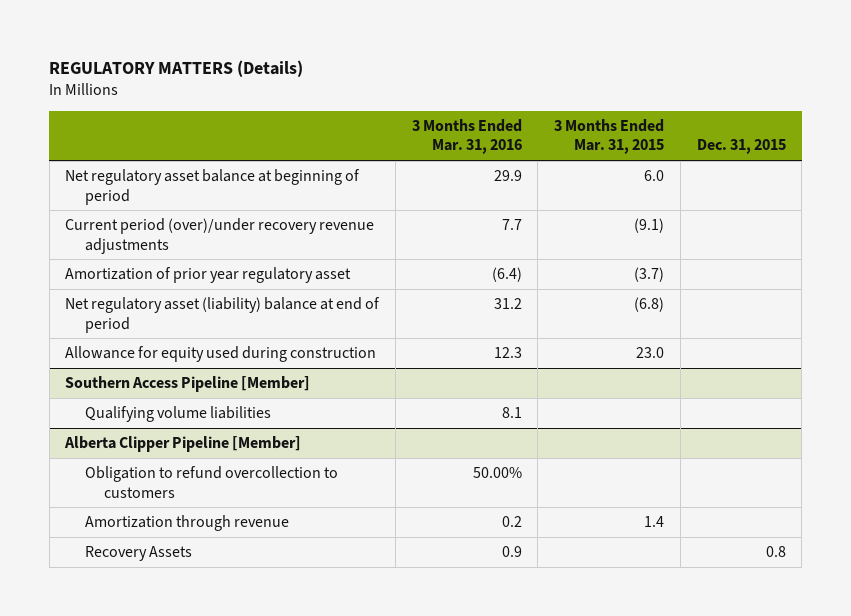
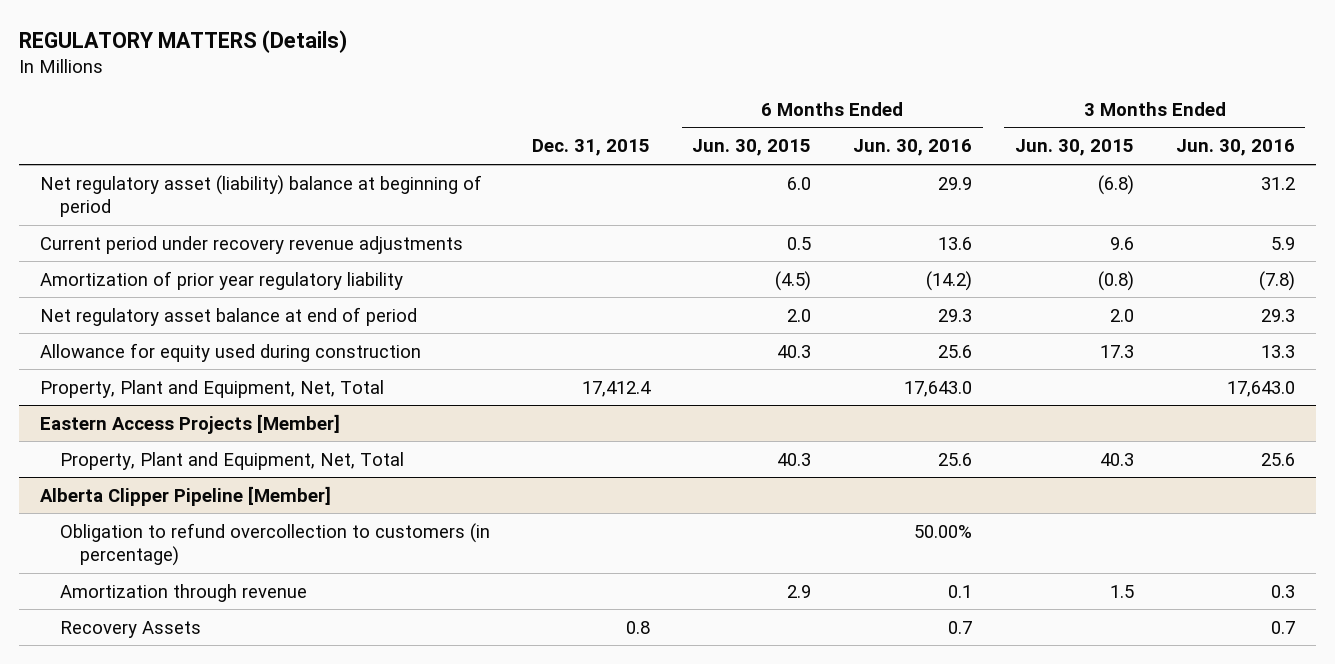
- | 3 Months Ended Mar. 31, 2016 | 3 Months Ended Mar. 31, 2015 | Dec. 31, 2015
+ | Dec. 31, 2015 | 6 Months Ended Jun. 30, 2015 | 6 Months Ended Jun. 30, 2016 | 3 Months Ended Jun. 30, 2015 | 3 Months Ended Jun. 30, 2016
- Net regulatory asset balance at beginning of period | 29.9 | 6.0 |
- Current period (over)/under recovery revenue adjustments | 7.7 | (9.1) |
- Amortization of prior year regulatory asset | (6.4) | (3.7) |
- Net regulatory asset (liability) balance at end of period | 31.2 | (6.8) |
+ Net regulatory asset (liability) balance at beginning of period | | 6.0 | 29.9 | (6.8) | 31.2
+ Current period under recovery revenue adjustments | | 0.5 | 13.6 | 9.6 | 5.9
+ Amortization of prior year regulatory liability | | (4.5) | (14.2) | (0.8) | (7.8)
+ Net regulatory asset balance at end of period | | 2.0 | 29.3 | 2.0 | 29.3
- Southern Access Pipeline [Member]
- Qualifying volume liabilities | 8.1 | |
+ Property, Plant and Equipment, Net, Total | 17,412.4 | | 17,643.0 | | 17,643.0
+ Eastern Access Projects [Member]
+ Property, Plant and Equipment, Net, Total | | 40.3 | 25.6 | 40.3 | 25.6
@ Alberta Clipper Pipeline [Member]
- Obligation to refund overcollection to customers | 50.00% | |
+ Obligation to refund overcollection to customers (in percentage) | | | 50.00% | |

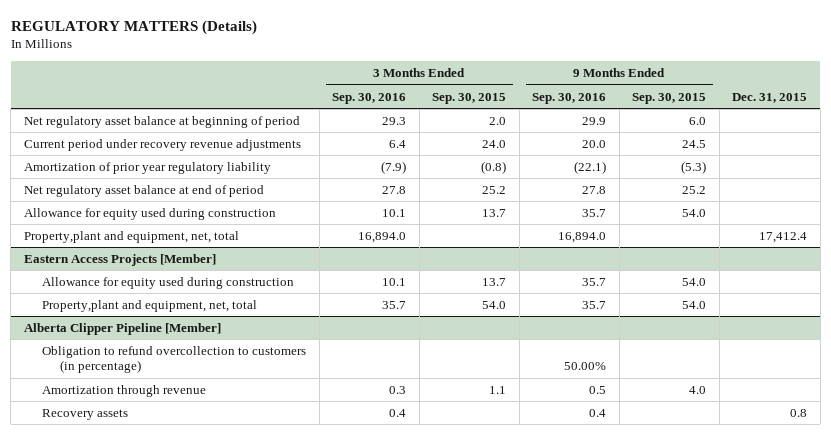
- | Dec. 31, 2015 | 6 Months Ended Jun. 30, 2015 | 6 Months Ended Jun. 30, 2016 | 3 Months Ended Jun. 30, 2015 | 3 Months Ended Jun. 30, 2016
+ | 3 Months Ended Sep. 30, 2016 | 3 Months Ended Sep. 30, 2015 | 9 Months Ended Sep. 30, 2016 | 9 Months Ended Sep. 30, 2015 | Dec. 31, 2015
- Net regulatory asset (liability) balance at beginning of period | | 6.0 | 29.9 | (6.8) | 31.2
+ Net regulatory asset balance at beginning of period | 29.3 | 2.0 | 29.9 | 6.0 |
- Property, Plant and Equipment, Net, Total | 17,412.4 | | 17,643.0 | | 17,643.0
+ Property,plant and equipment, net, total | 16,894.0 | | 16,894.0 | | 17,412.4
@ Eastern Access Projects [Member]
- Property, Plant and Equipment, Net, Total | | 40.3 | 25.6 | 40.3 | 25.6
+ Allowance for equity used during construction | 10.1 | 13.7 | 35.7 | 54.0 |
+ Property,plant and equipment, net, total | 35.7 | 54.0 | 35.7 | 54.0 |
@ Alberta Clipper Pipeline [Member]
- Recovery Assets | 0.8 | | 0.7 | | 0.7
+ Recovery assets | 0.4 | | 0.4 | | 0.8

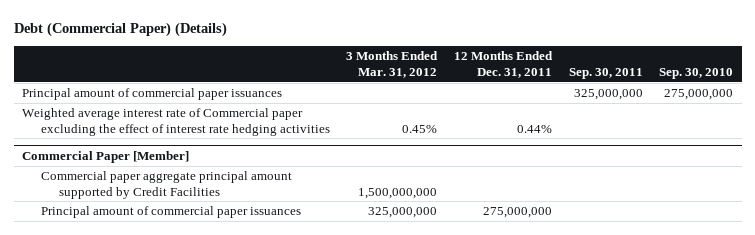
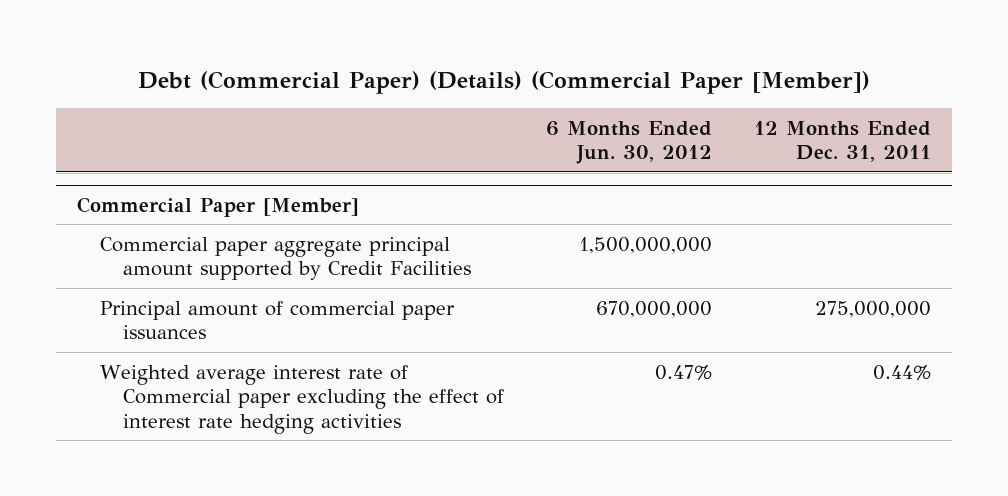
- Debt (Commercial Paper) (Details)
+ Debt (Commercial Paper) (Details) (Commercial Paper [Member])
- | 3 Months Ended Mar. 31, 2012 | 12 Months Ended Dec. 31, 2011 | Sep. 30, 2011 | Sep. 30, 2010
+ | 6 Months Ended Jun. 30, 2012 | 12 Months Ended Dec. 31, 2011
- Principal amount of commercial paper issuances | | | 325,000,000 | 275,000,000
- Weighted average interest rate of Commercial paper excluding the effect of interest rate hedging activities | 0.45% | 0.44% | |
@ Commercial Paper [Member]
+ Weighted average interest rate of Commercial paper excluding the effect of interest rate hedging activities | 0.47% | 0.44%

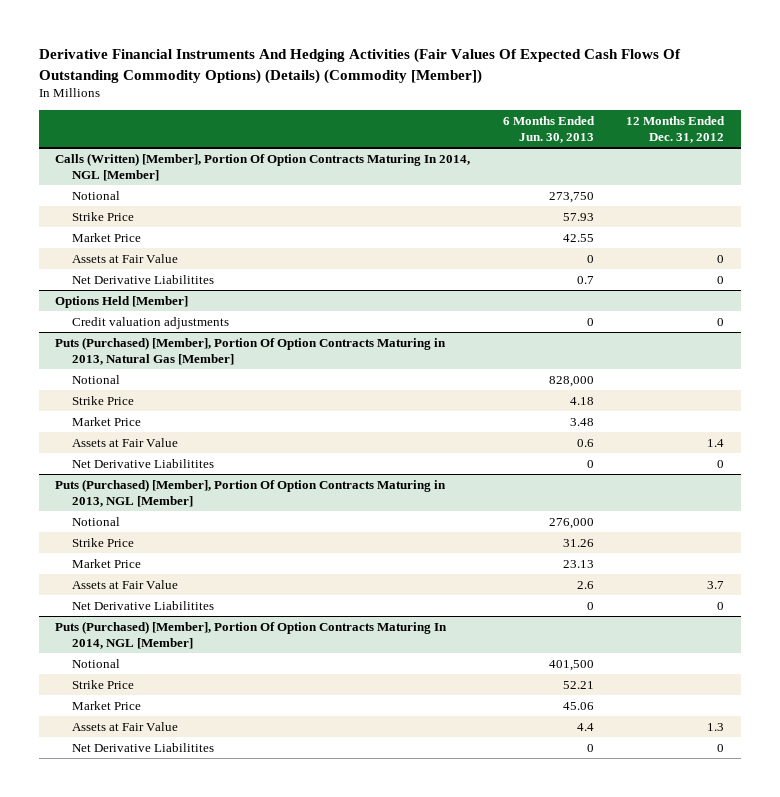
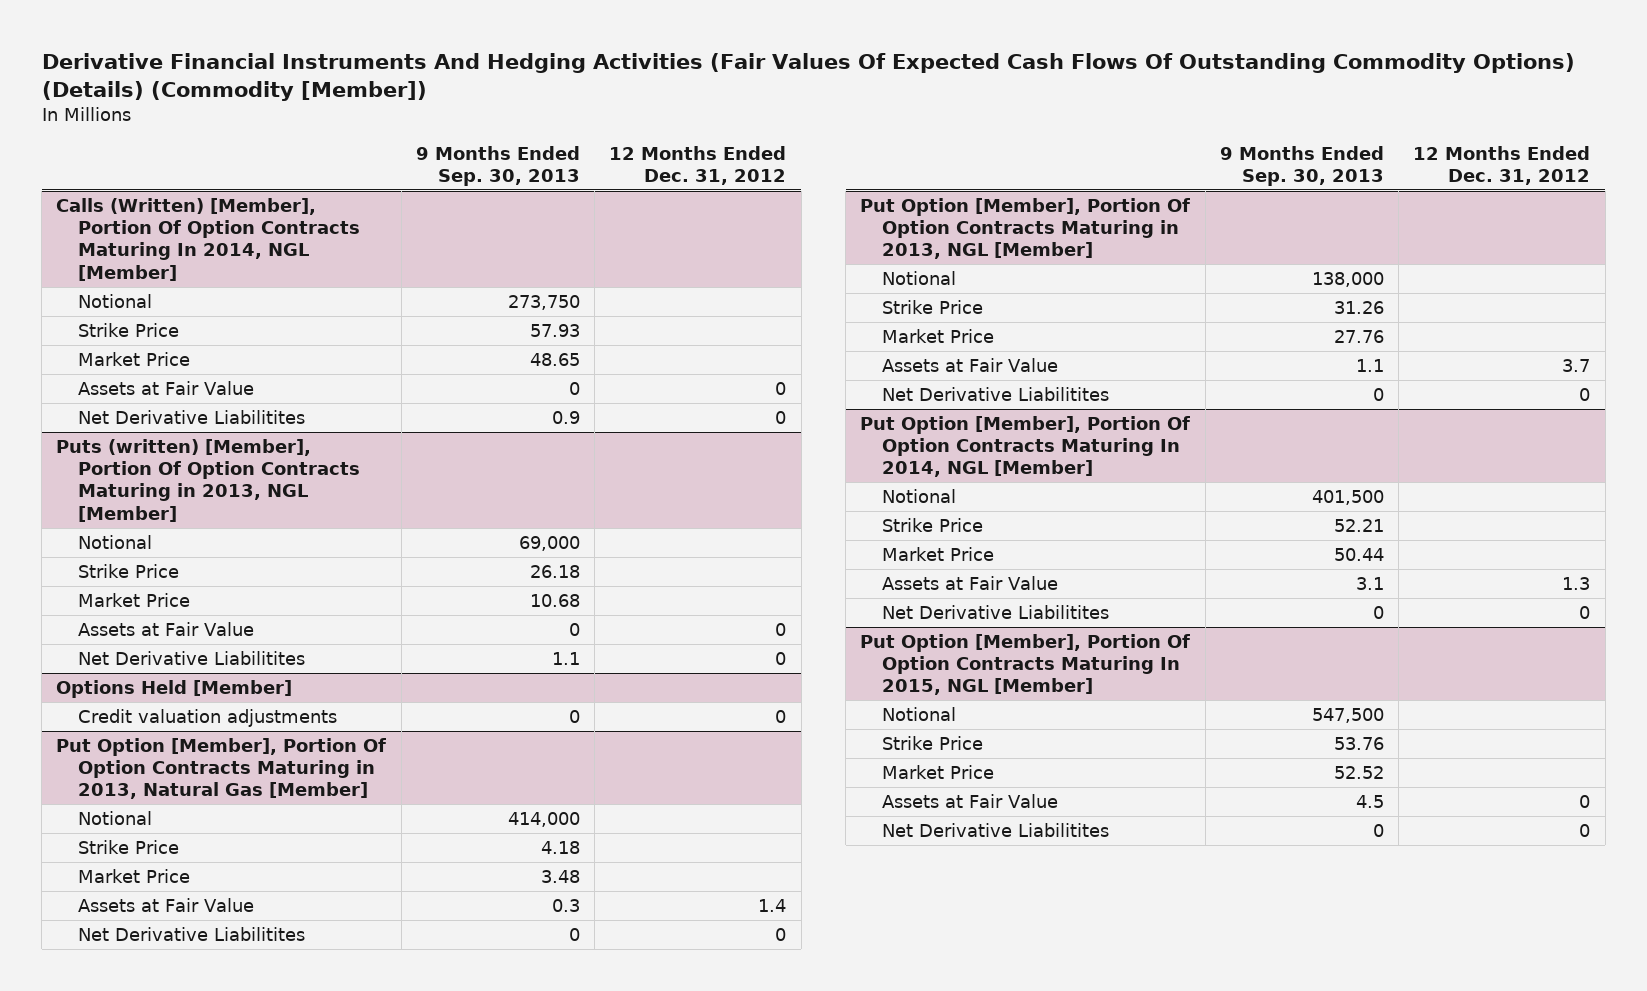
- | 6 Months Ended Jun. 30, 2013 | 12 Months Ended Dec. 31, 2012
+ | 9 Months Ended Sep. 30, 2013 | 12 Months Ended Dec. 31, 2012
+ Puts (written) [Member], Portion Of Option Contracts Maturing in 2013, NGL [Member]
+ Notional | 69,000 |
+ Strike Price | 26.18 |
+ Market Price | 10.68 |
+ Assets at Fair Value | 0 | 0
+ Net Derivative Liabilitites | 1.1 | 0
- Puts (Purchased) [Member], Portion Of Option Contracts Maturing in 2013, Natural Gas [Member]
+ Put Option [Member], Portion Of Option Contracts Maturing in 2013, Natural Gas [Member]
- Puts (Purchased) [Member], Portion Of Option Contracts Maturing in 2013, NGL [Member]
+ Put Option [Member], Portion Of Option Contracts Maturing in 2013, NGL [Member]
- Puts (Purchased) [Member], Portion Of Option Contracts Maturing In 2014, NGL [Member]
+ Put Option [Member], Portion Of Option Contracts Maturing In 2014, NGL [Member]
+ Put Option [Member], Portion Of Option Contracts Maturing In 2015, NGL [Member]
+ Notional | 547,500 |
+ Strike Price | 53.76 |
+ Market Price | 52.52 |
+ Assets at Fair Value | 4.5 | 0
+ Net Derivative Liabilitites | 0 | 0

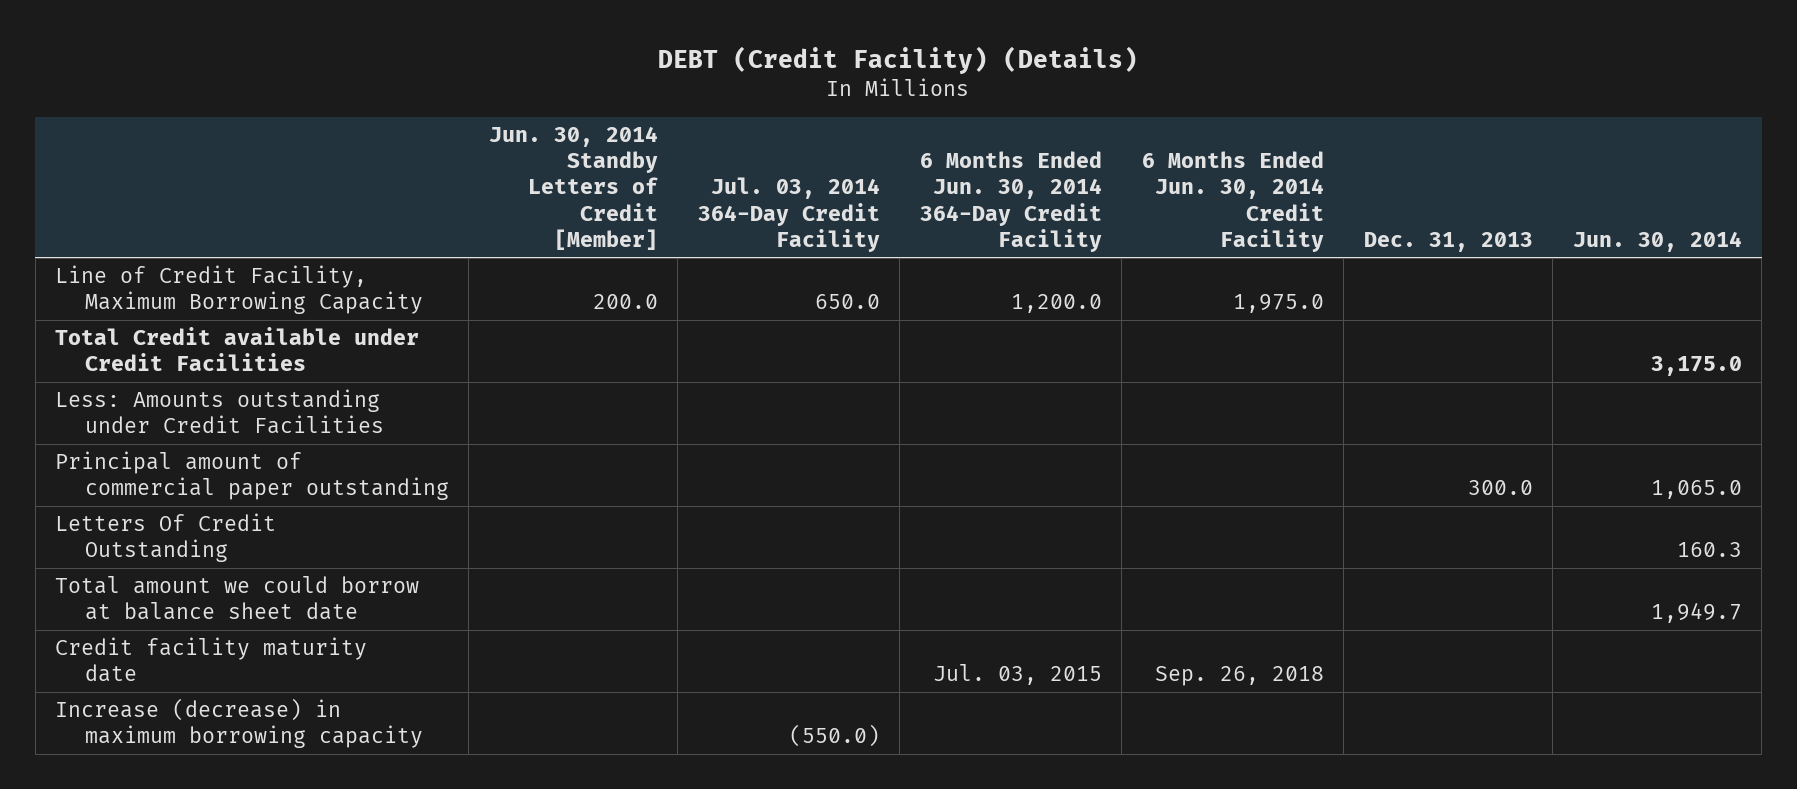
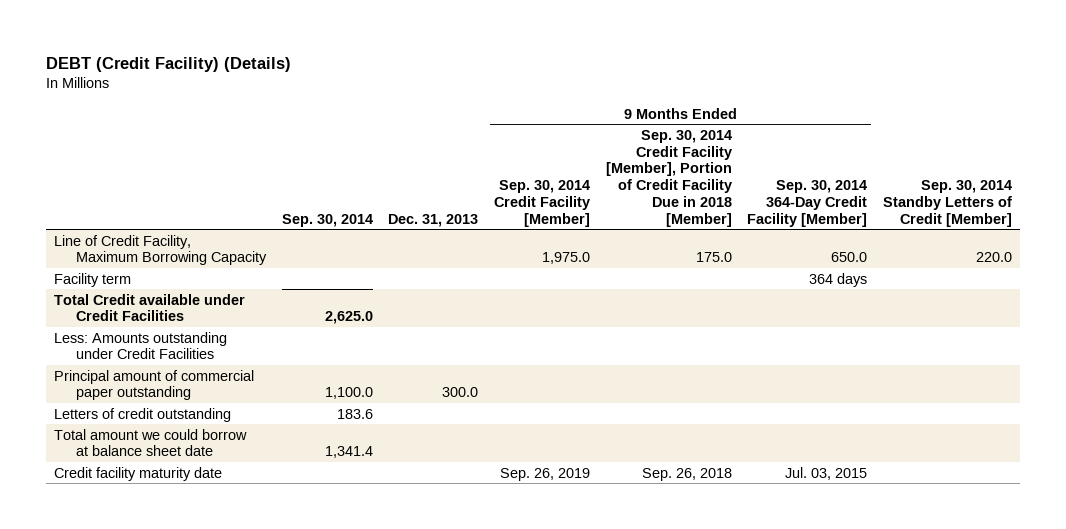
- | Jun. 30, 2014 Standby Letters of Credit [Member] | Jul. 03, 2014 364-Day Credit Facility | 6 Months Ended Jun. 30, 2014 364-Day Credit Facility | 6 Months Ended Jun. 30, 2014 Credit Facility | Dec. 31, 2013 | Jun. 30, 2014
+ | Sep. 30, 2014 | Dec. 31, 2013 | 9 Months Ended Sep. 30, 2014 Credit Facility [Member] | 9 Months Ended Sep. 30, 2014 Credit Facility [Member], Portion of Credit Facility Due in 2018 [Member] | 9 Months Ended Sep. 30, 2014 364-Day Credit Facility [Member] | Sep. 30, 2014 Standby Letters of Credit [Member]
+ Facility term | | | | | 364 days |
- Letters Of Credit Outstanding | | | | | | 160.3
+ Letters of credit outstanding | 183.6 | | | | |
- Increase (decrease) in maximum borrowing capacity | | (550.0) | | | |

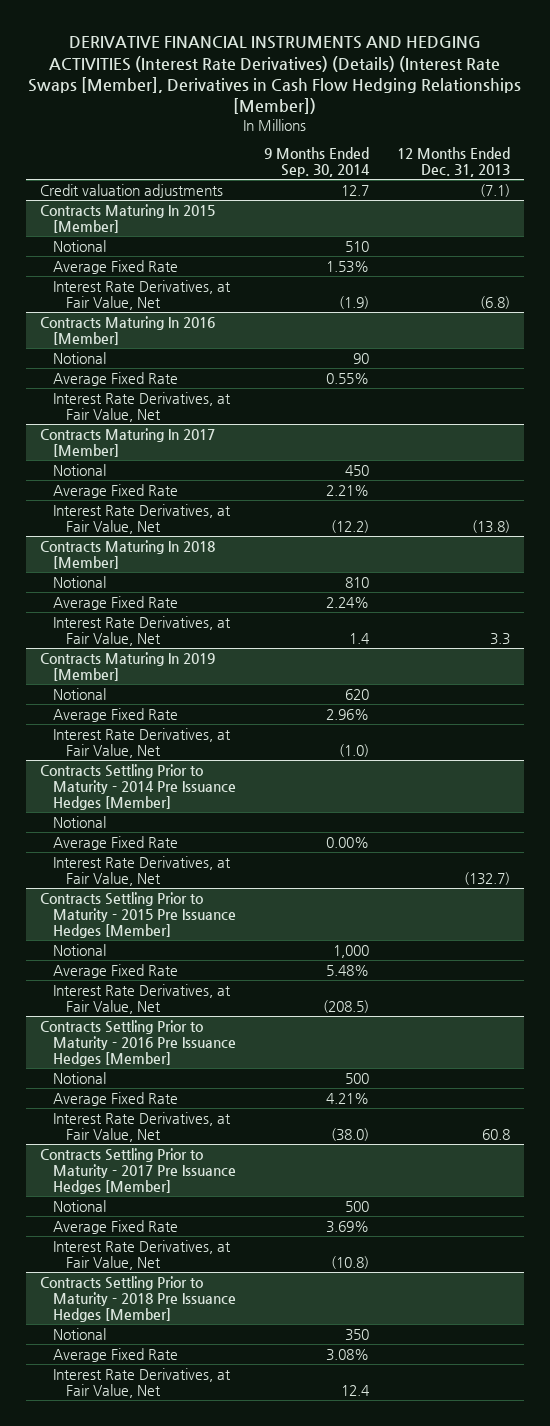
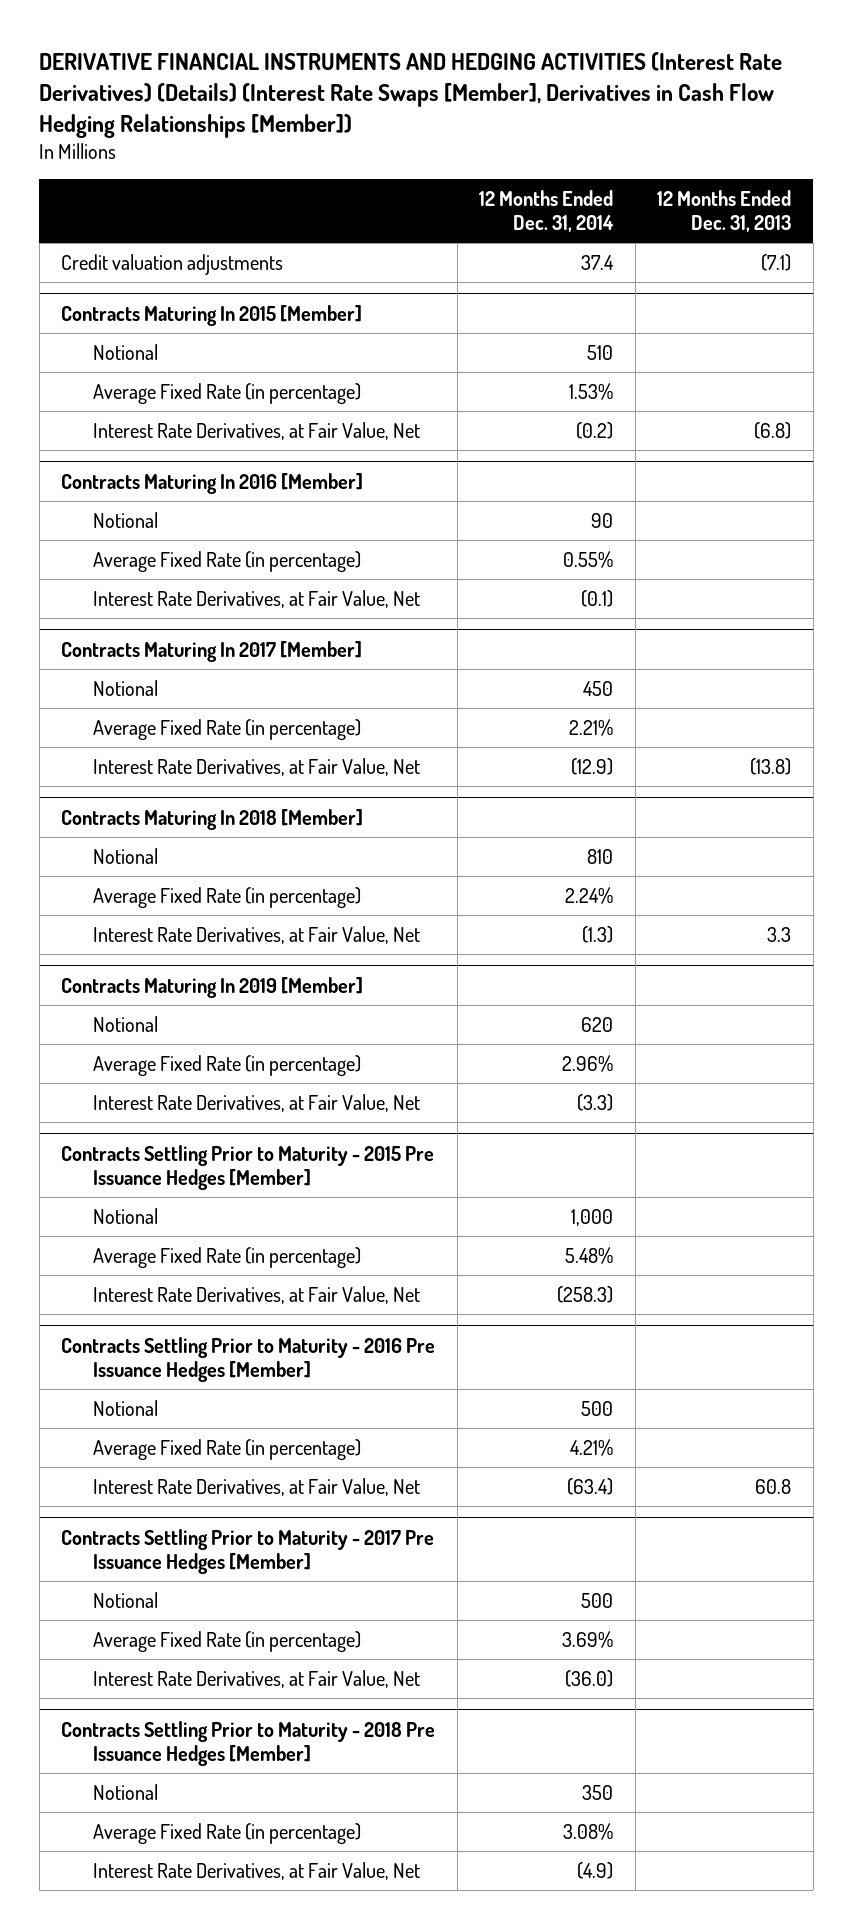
- | 9 Months Ended Sep. 30, 2014 | 12 Months Ended Dec. 31, 2013
+ | 12 Months Ended Dec. 31, 2014 | 12 Months Ended Dec. 31, 2013
@ Contracts Maturing In 2015 [Member]
- Average Fixed Rate | 1.53% |
+ Average Fixed Rate (in percentage) | 1.53% |
@ Contracts Maturing In 2016 [Member]
- Average Fixed Rate | 0.55% |
+ Average Fixed Rate (in percentage) | 0.55% |
@ Contracts Maturing In 2017 [Member]
- Average Fixed Rate | 2.21% |
+ Average Fixed Rate (in percentage) | 2.21% |
@ Contracts Maturing In 2018 [Member]
- Average Fixed Rate | 2.24% |
+ Average Fixed Rate (in percentage) | 2.24% |
@ Contracts Maturing In 2019 [Member]
- Average Fixed Rate | 2.96% |
+ Average Fixed Rate (in percentage) | 2.96% |
- Contracts Settling Prior to Maturity - 2014 Pre Issuance Hedges [Member]
- Notional
- Average Fixed Rate | 0.00% |
- Interest Rate Derivatives, at Fair Value, Net | | (132.7)
@ Contracts Settling Prior to Maturity - 2015 Pre Issuance Hedges [Member]
- Average Fixed Rate | 5.48% |
+ Average Fixed Rate (in percentage) | 5.48% |
@ Contracts Settling Prior to Maturity - 2016 Pre Issuance Hedges [Member]
- Average Fixed Rate | 4.21% |
+ Average Fixed Rate (in percentage) | 4.21% |
@ Contracts Settling Prior to Maturity - 2017 Pre Issuance Hedges [Member]
- Average Fixed Rate | 3.69% |
+ Average Fixed Rate (in percentage) | 3.69% |
@ Contracts Settling Prior to Maturity - 2018 Pre Issuance Hedges [Member]
- Average Fixed Rate | 3.08% |
+ Average Fixed Rate (in percentage) | 3.08% |

